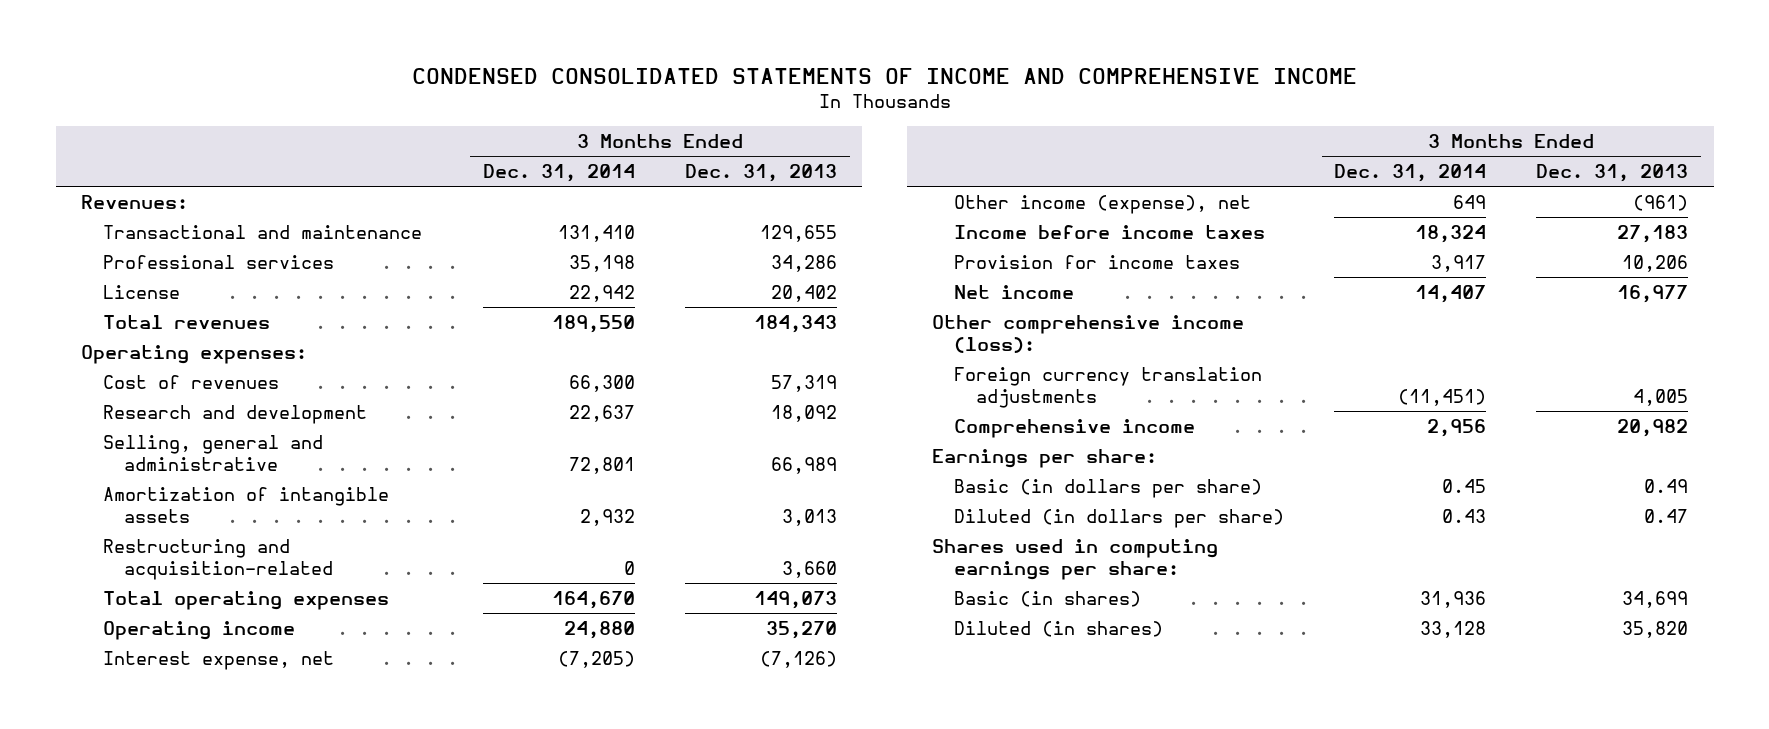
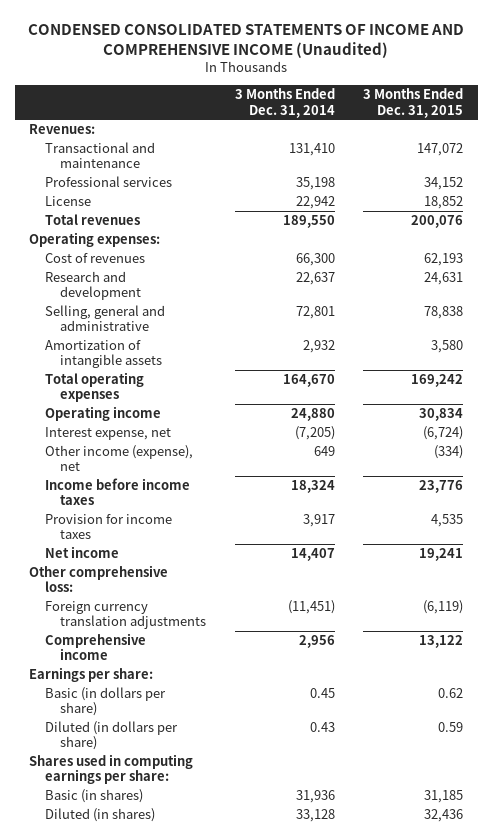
- CONDENSED CONSOLIDATED STATEMENTS OF INCOME AND COMPREHENSIVE INCOME
+ CONDENSED CONSOLIDATED STATEMENTS OF INCOME AND COMPREHENSIVE INCOME (Unaudited)
- | 3 Months Ended Dec. 31, 2014 | 3 Months Ended Dec. 31, 2013
+ | 3 Months Ended Dec. 31, 2014 | 3 Months Ended Dec. 31, 2015
- Restructuring and acquisition-related | 0 | 3,660
- Other comprehensive income (loss):
+ Other comprehensive loss:

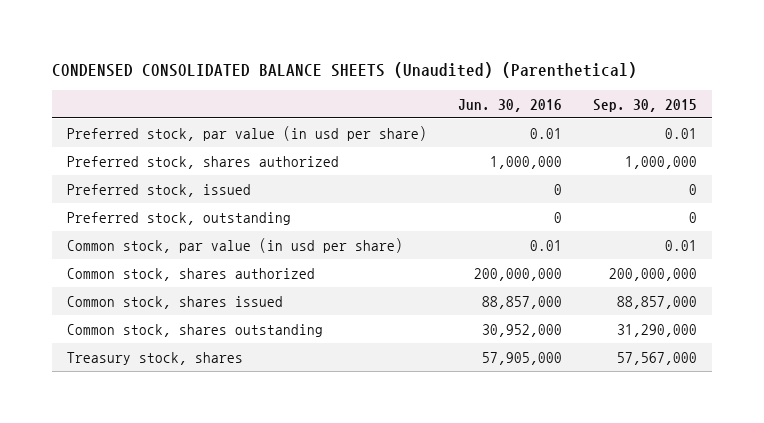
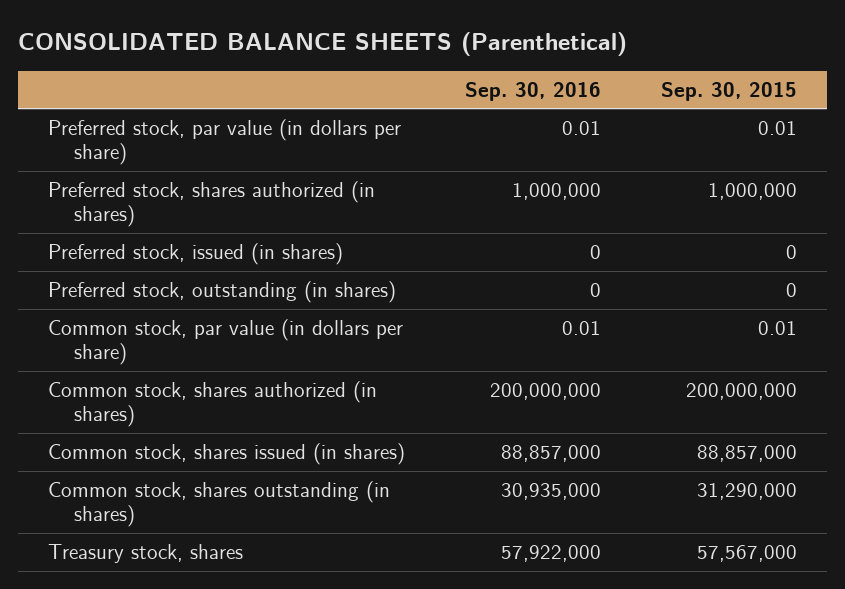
- CONDENSED CONSOLIDATED BALANCE SHEETS (Unaudited) (Parenthetical)
+ CONSOLIDATED BALANCE SHEETS (Parenthetical)
- | Jun. 30, 2016 | Sep. 30, 2015
+ | Sep. 30, 2016 | Sep. 30, 2015
- Preferred stock, par value (in usd per share) | 0.01 | 0.01
- Preferred stock, shares authorized | 1,000,000 | 1,000,000
- Preferred stock, issued | 0 | 0
- Preferred stock, outstanding | 0 | 0
- Common stock, par value (in usd per share) | 0.01 | 0.01
- Common stock, shares authorized | 200,000,000 | 200,000,000
- Common stock, shares issued | 88,857,000 | 88,857,000
- Common stock, shares outstanding | 30,952,000 | 31,290,000
+ Preferred stock, par value (in dollars per share) | 0.01 | 0.01
+ Preferred stock, shares authorized (in shares) | 1,000,000 | 1,000,000
+ Preferred stock, issued (in shares) | 0 | 0
+ Preferred stock, outstanding (in shares) | 0 | 0
+ Common stock, par value (in dollars per share) | 0.01 | 0.01
+ Common stock, shares authorized (in shares) | 200,000,000 | 200,000,000
+ Common stock, shares issued (in shares) | 88,857,000 | 88,857,000
+ Common stock, shares outstanding (in shares) | 30,935,000 | 31,290,000

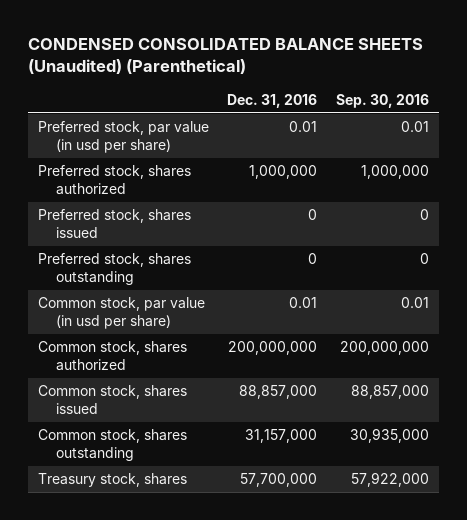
- CONSOLIDATED BALANCE SHEETS (Parenthetical)
+ CONDENSED CONSOLIDATED BALANCE SHEETS (Unaudited) (Parenthetical)
- | Sep. 30, 2016 | Sep. 30, 2015
+ | Dec. 31, 2016 | Sep. 30, 2016
- Preferred stock, par value (in dollars per share) | 0.01 | 0.01
- Preferred stock, shares authorized (in shares) | 1,000,000 | 1,000,000
- Preferred stock, issued (in shares) | 0 | 0
- Preferred stock, outstanding (in shares) | 0 | 0
- Common stock, par value (in dollars per share) | 0.01 | 0.01
- Common stock, shares authorized (in shares) | 200,000,000 | 200,000,000
- Common stock, shares issued (in shares) | 88,857,000 | 88,857,000
- Common stock, shares outstanding (in shares) | 30,935,000 | 31,290,000
+ Preferred stock, par value (in usd per share) | 0.01 | 0.01
+ Preferred stock, shares authorized | 1,000,000 | 1,000,000
+ Preferred stock, shares issued | 0 | 0
+ Preferred stock, shares outstanding | 0 | 0
+ Common stock, par value (in usd per share) | 0.01 | 0.01
+ Common stock, shares authorized | 200,000,000 | 200,000,000
+ Common stock, shares issued | 88,857,000 | 88,857,000
+ Common stock, shares outstanding | 31,157,000 | 30,935,000

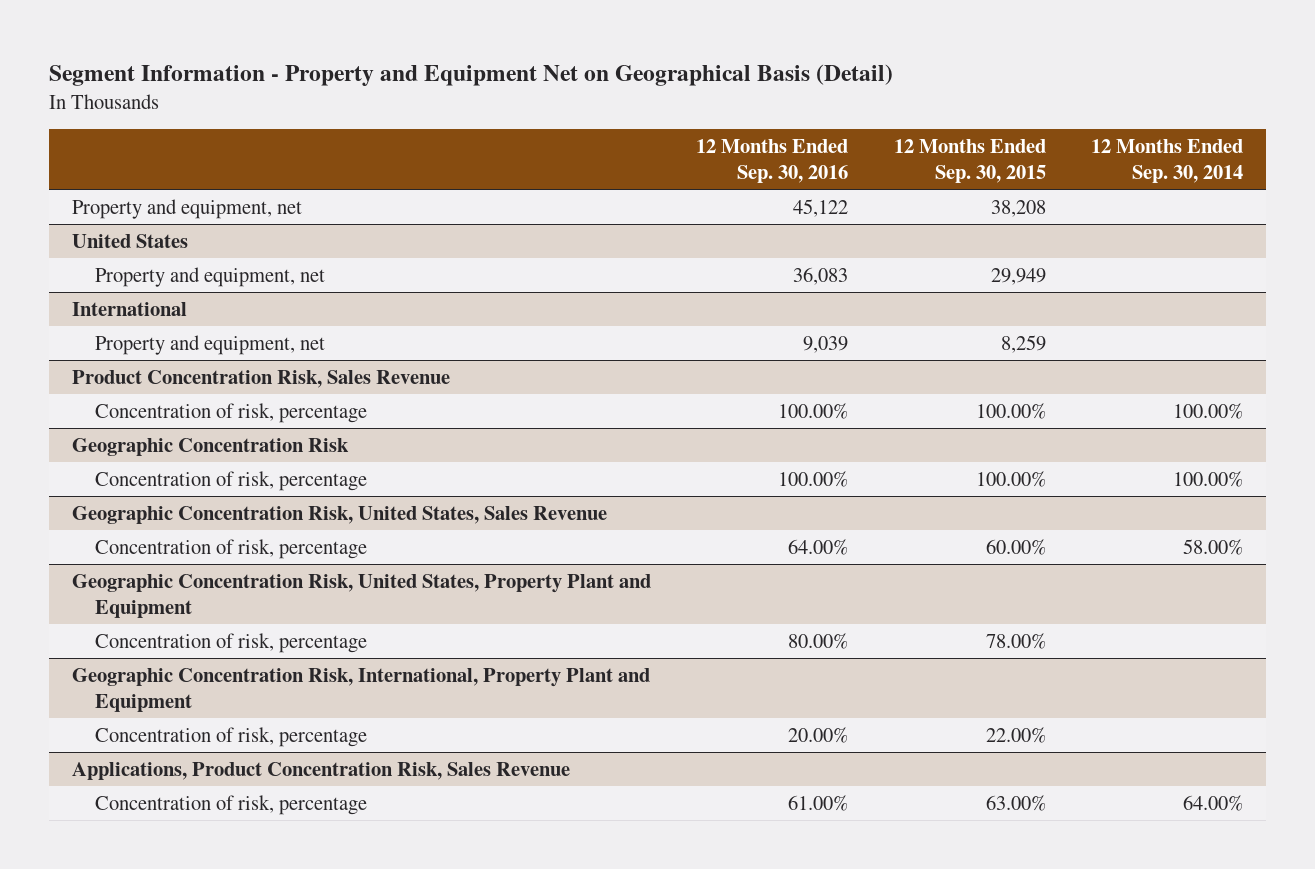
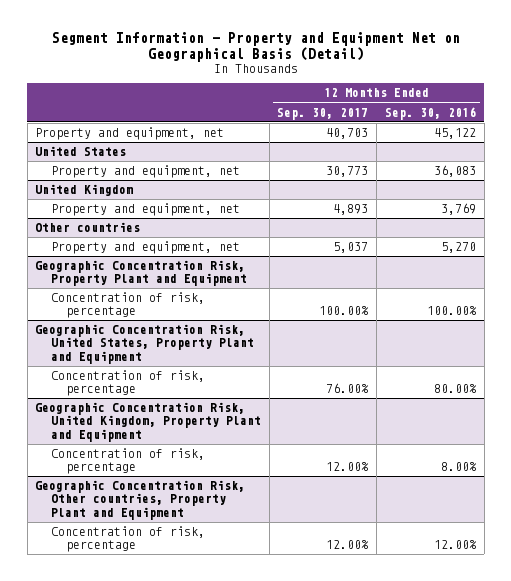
- | 12 Months Ended Sep. 30, 2016 | 12 Months Ended Sep. 30, 2015 | 12 Months Ended Sep. 30, 2014
+ | 12 Months Ended Sep. 30, 2017 | 12 Months Ended Sep. 30, 2016
- International
- Property and equipment, net | 9,039 | 8,259 |
- Product Concentration Risk, Sales Revenue
- Concentration of risk, percentage | 100.00% | 100.00% | 100.00%
- Geographic Concentration Risk
+ United Kingdom
+ Property and equipment, net | 4,893 | 3,769
+ Other countries
+ Property and equipment, net | 5,037 | 5,270
+ Geographic Concentration Risk, Property Plant and Equipment
- Geographic Concentration Risk, United States, Sales Revenue
- Concentration of risk, percentage | 64.00% | 60.00% | 58.00%
- Geographic Concentration Risk, International, Property Plant and Equipment
- Concentration of risk, percentage | 20.00% | 22.00% |
- Applications, Product Concentration Risk, Sales Revenue
- Concentration of risk, percentage | 61.00% | 63.00% | 64.00%
+ Geographic Concentration Risk, United Kingdom, Property Plant and Equipment
+ Concentration of risk, percentage | 12.00% | 8.00%
+ Geographic Concentration Risk, Other countries, Property Plant and Equipment
+ Concentration of risk, percentage | 12.00% | 12.00%

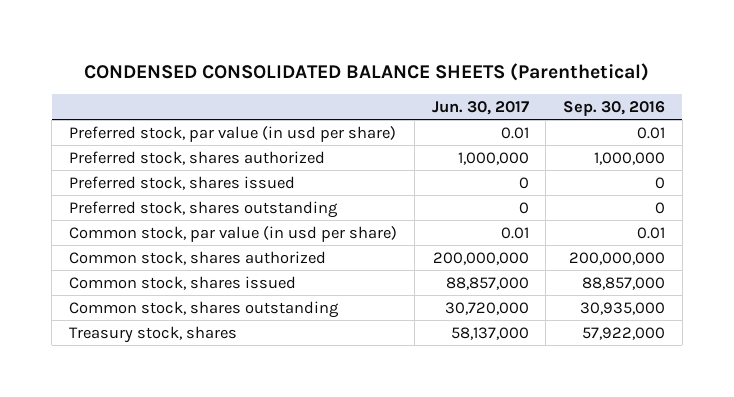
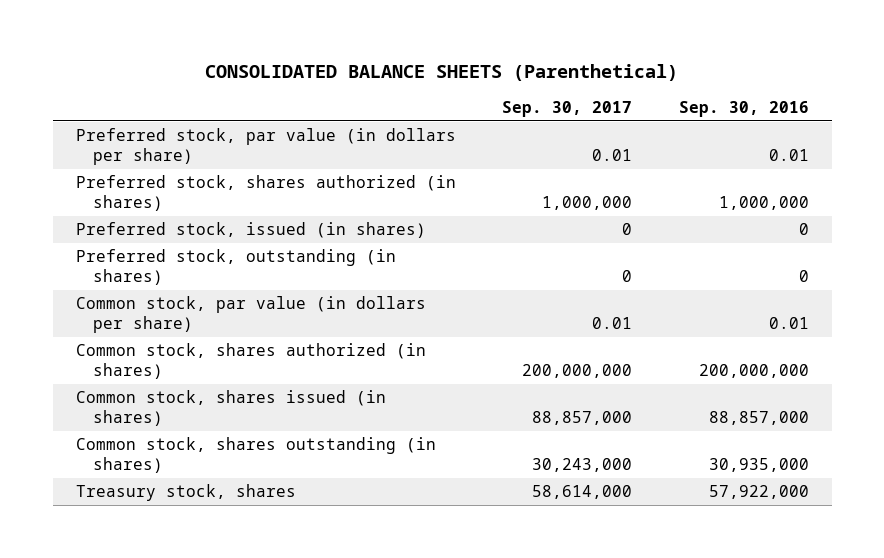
- CONDENSED CONSOLIDATED BALANCE SHEETS (Parenthetical)
+ CONSOLIDATED BALANCE SHEETS (Parenthetical)
- | Jun. 30, 2017 | Sep. 30, 2016
+ | Sep. 30, 2017 | Sep. 30, 2016
- Preferred stock, par value (in usd per share) | 0.01 | 0.01
- Preferred stock, shares authorized | 1,000,000 | 1,000,000
- Preferred stock, shares issued | 0 | 0
- Preferred stock, shares outstanding | 0 | 0
- Common stock, par value (in usd per share) | 0.01 | 0.01
- Common stock, shares authorized | 200,000,000 | 200,000,000
- Common stock, shares issued | 88,857,000 | 88,857,000
- Common stock, shares outstanding | 30,720,000 | 30,935,000
+ Preferred stock, par value (in dollars per share) | 0.01 | 0.01
+ Preferred stock, shares authorized (in shares) | 1,000,000 | 1,000,000
+ Preferred stock, issued (in shares) | 0 | 0
+ Preferred stock, outstanding (in shares) | 0 | 0
+ Common stock, par value (in dollars per share) | 0.01 | 0.01
+ Common stock, shares authorized (in shares) | 200,000,000 | 200,000,000
+ Common stock, shares issued (in shares) | 88,857,000 | 88,857,000
+ Common stock, shares outstanding (in shares) | 30,243,000 | 30,935,000

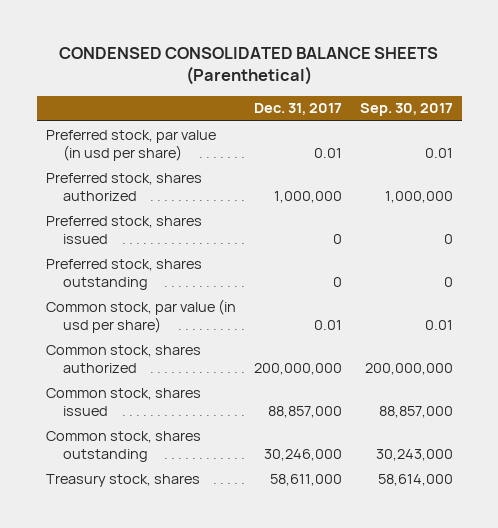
- CONSOLIDATED BALANCE SHEETS (Parenthetical)
+ CONDENSED CONSOLIDATED BALANCE SHEETS (Parenthetical)
- | Sep. 30, 2017 | Sep. 30, 2016
+ | Dec. 31, 2017 | Sep. 30, 2017
- Preferred stock, par value (in dollars per share) | 0.01 | 0.01
- Preferred stock, shares authorized (in shares) | 1,000,000 | 1,000,000
- Preferred stock, issued (in shares) | 0 | 0
- Preferred stock, outstanding (in shares) | 0 | 0
- Common stock, par value (in dollars per share) | 0.01 | 0.01
- Common stock, shares authorized (in shares) | 200,000,000 | 200,000,000
- Common stock, shares issued (in shares) | 88,857,000 | 88,857,000
- Common stock, shares outstanding (in shares) | 30,243,000 | 30,935,000
+ Preferred stock, par value (in usd per share) | 0.01 | 0.01
+ Preferred stock, shares authorized | 1,000,000 | 1,000,000
+ Preferred stock, shares issued | 0 | 0
+ Preferred stock, shares outstanding | 0 | 0
+ Common stock, par value (in usd per share) | 0.01 | 0.01
+ Common stock, shares authorized | 200,000,000 | 200,000,000
+ Common stock, shares issued | 88,857,000 | 88,857,000
+ Common stock, shares outstanding | 30,246,000 | 30,243,000

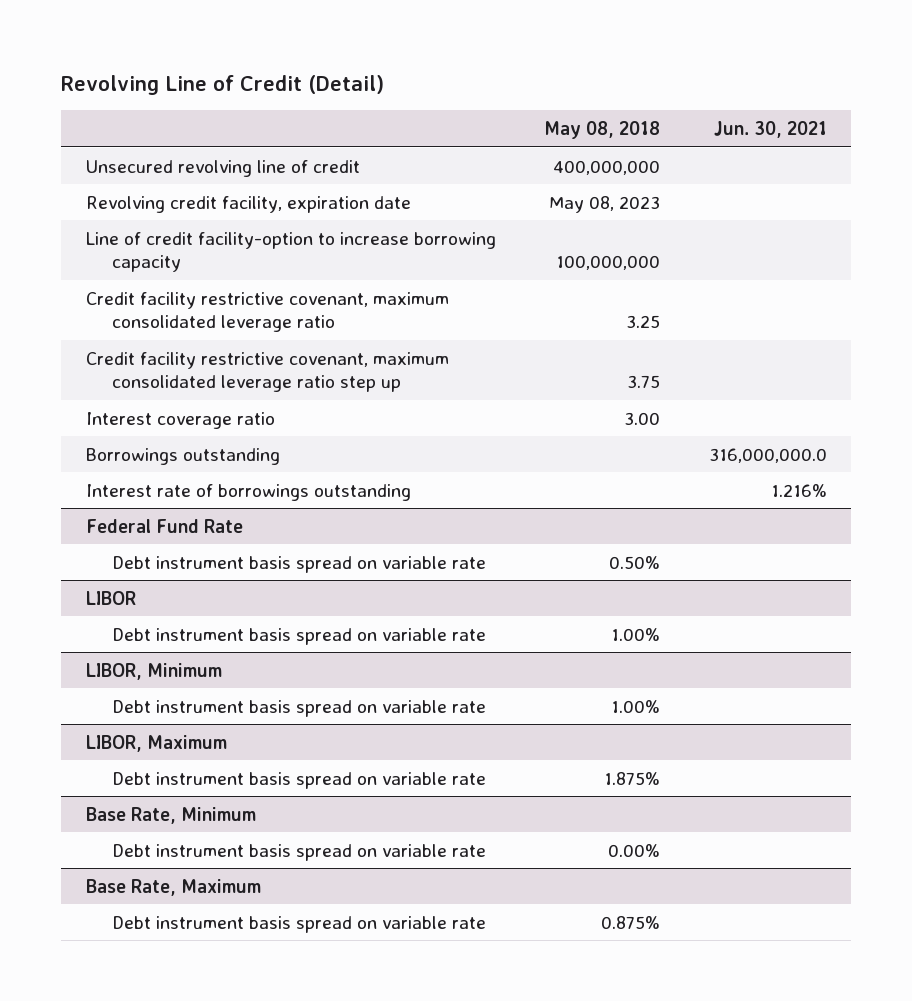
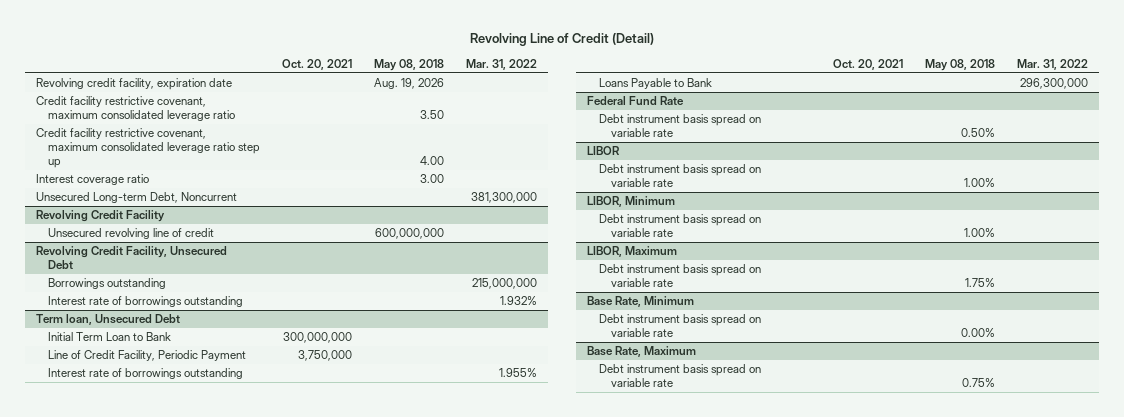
- | May 08, 2018 | Jun. 30, 2021
+ | Oct. 20, 2021 | May 08, 2018 | Mar. 31, 2022
- Unsecured revolving line of credit | 400,000,000 |
- Revolving credit facility, expiration date | May 08, 2023 |
- Line of credit facility-option to increase borrowing capacity | 100,000,000 |
- Credit facility restrictive covenant, maximum consolidated leverage ratio | 3.25 |
- Credit facility restrictive covenant, maximum consolidated leverage ratio step up | 3.75 |
+ Revolving credit facility, expiration date | | Aug. 19, 2026 |
+ Credit facility restrictive covenant, maximum consolidated leverage ratio | | 3.50 |
+ Credit facility restrictive covenant, maximum consolidated leverage ratio step up | | 4.00 |
+ Unsecured Long-term Debt, Noncurrent | | | 381,300,000
+ Revolving Credit Facility
+ Unsecured revolving line of credit | | 600,000,000 |
+ Revolving Credit Facility, Unsecured Debt
+ Term loan, Unsecured Debt
+ Initial Term Loan to Bank | 300,000,000 | |
+ Line of Credit Facility, Periodic Payment | 3,750,000 | |
+ Interest rate of borrowings outstanding | | | 1.955%
+ Loans Payable to Bank | | | 296,300,000
@ LIBOR, Maximum
- Debt instrument basis spread on variable rate | 1.875% |
+ Debt instrument basis spread on variable rate | | 1.75% |
@ Base Rate, Maximum
- Debt instrument basis spread on variable rate | 0.875% |
+ Debt instrument basis spread on variable rate | | 0.75% |

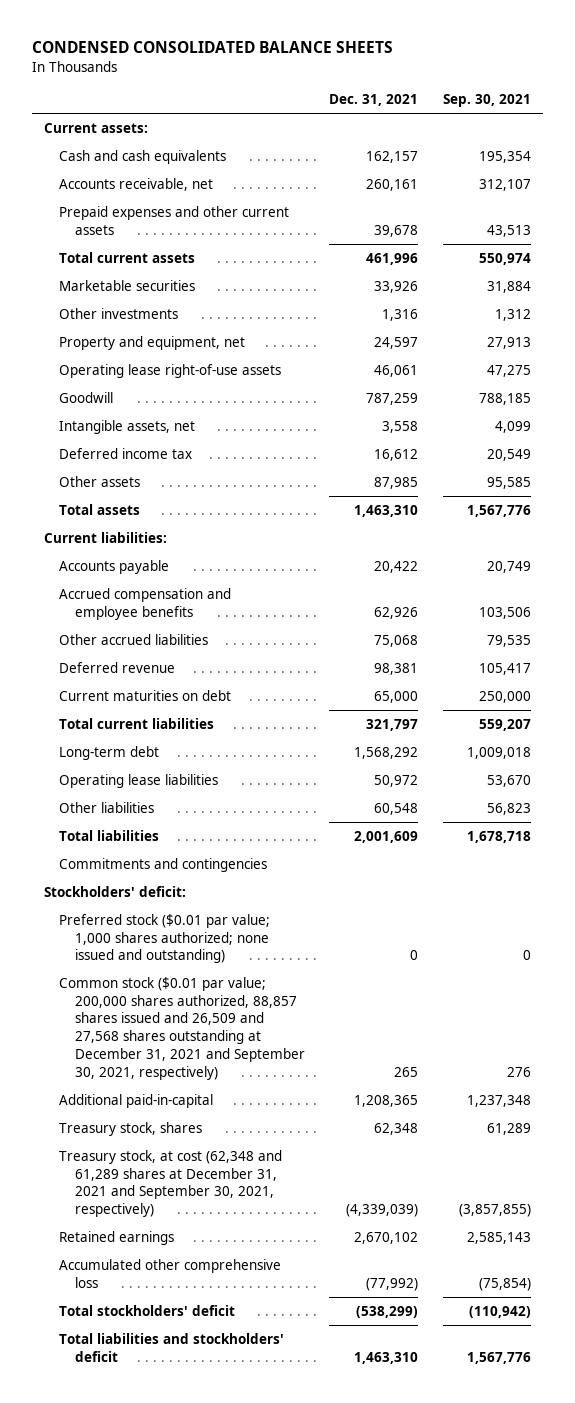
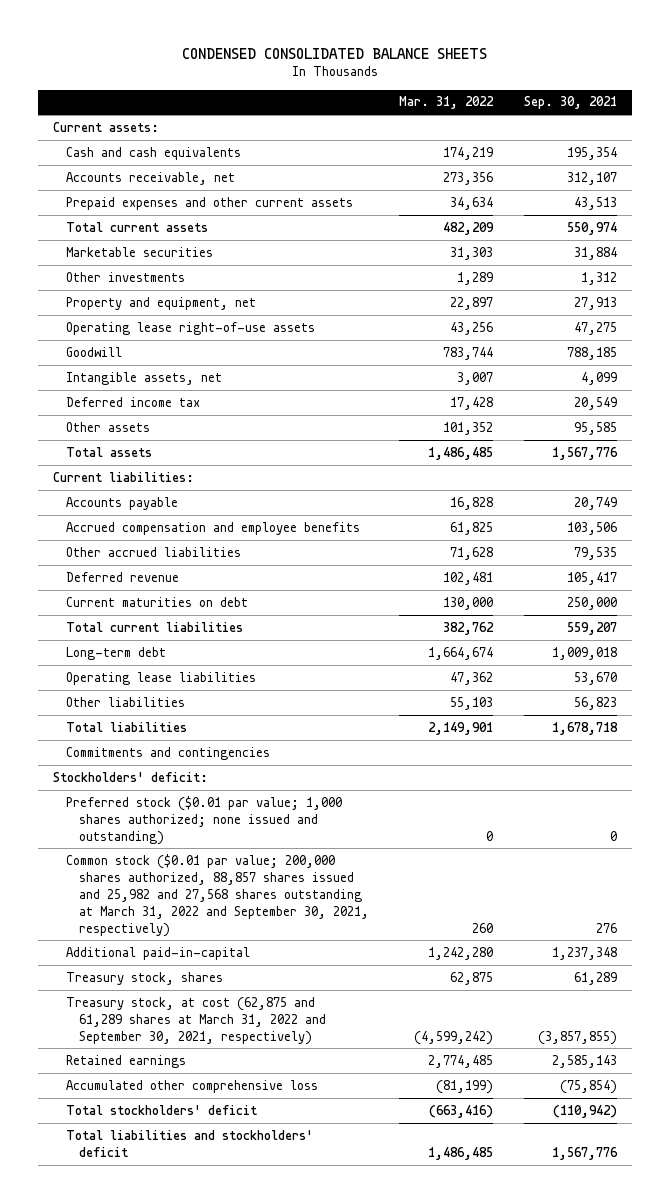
- | Dec. 31, 2021 | Sep. 30, 2021
+ | Mar. 31, 2022 | Sep. 30, 2021
- Common stock ($0.01 par value; 200,000 shares authorized, 88,857 shares issued and 26,509 and 27,568 shares outstanding at December 31, 2021 and September 30, 2021, respectively) | 265 | 276
+ Common stock ($0.01 par value; 200,000 shares authorized, 88,857 shares issued and 25,982 and 27,568 shares outstanding at March 31, 2022 and September 30, 2021, respectively) | 260 | 276
- Treasury stock, at cost (62,348 and 61,289 shares at December 31, 2021 and September 30, 2021, respectively) | (4,339,039) | (3,857,855)
+ Treasury stock, at cost (62,875 and 61,289 shares at March 31, 2022 and September 30, 2021, respectively) | (4,599,242) | (3,857,855)

